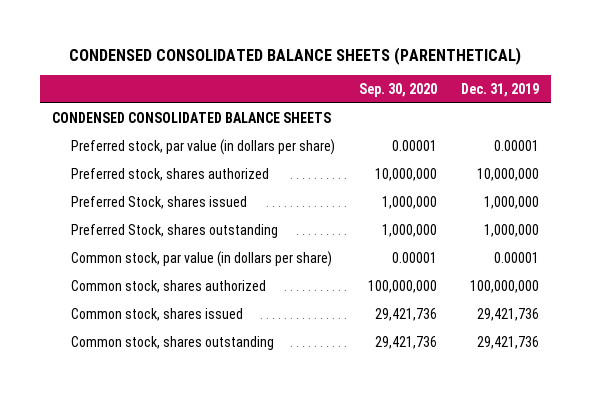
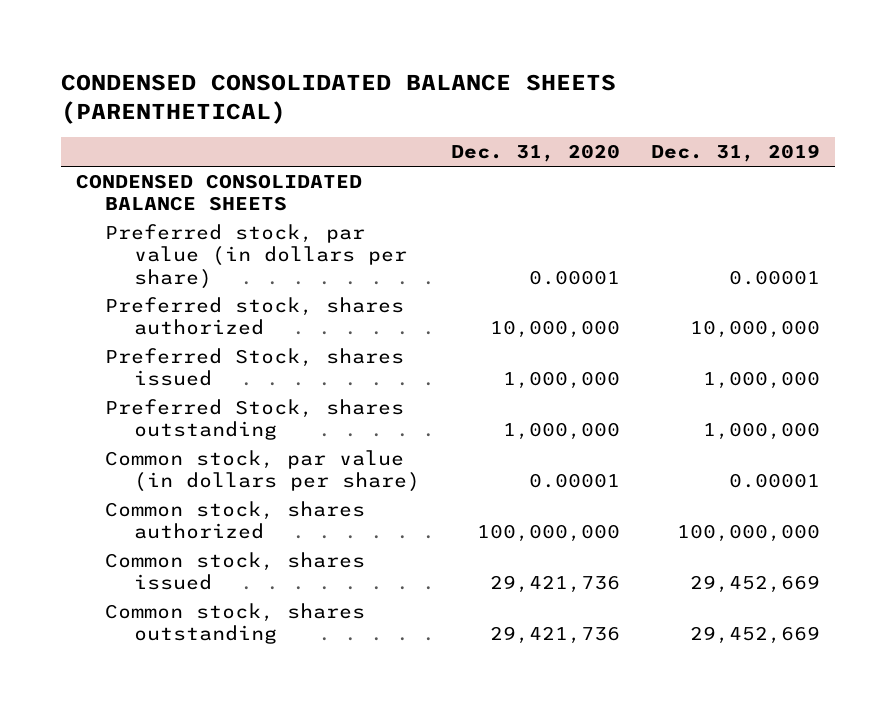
- | Sep. 30, 2020 | Dec. 31, 2019
+ | Dec. 31, 2020 | Dec. 31, 2019
- Common stock, shares issued | 29,421,736 | 29,421,736
- Common stock, shares outstanding | 29,421,736 | 29,421,736
+ Common stock, shares issued | 29,421,736 | 29,452,669
+ Common stock, shares outstanding | 29,421,736 | 29,452,669

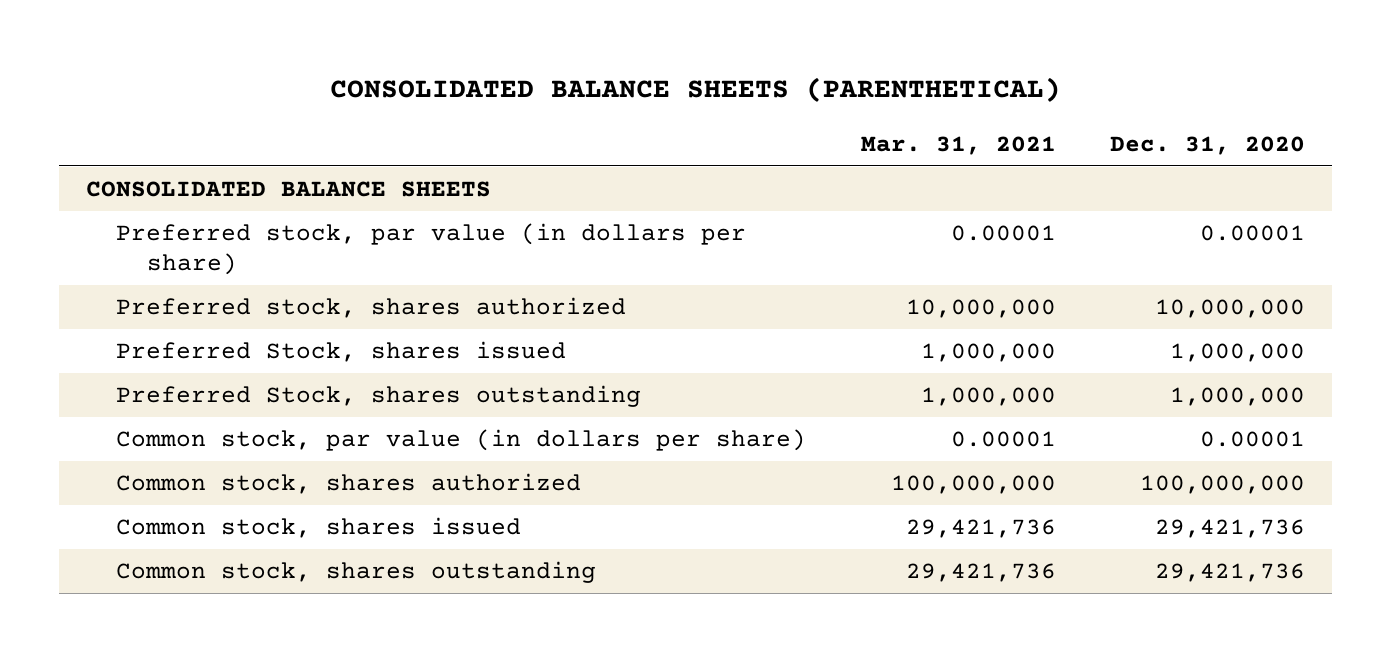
- CONDENSED CONSOLIDATED BALANCE SHEETS (PARENTHETICAL)
+ CONSOLIDATED BALANCE SHEETS (PARENTHETICAL)
- | Dec. 31, 2020 | Dec. 31, 2019
+ | Mar. 31, 2021 | Dec. 31, 2020
- CONDENSED CONSOLIDATED BALANCE SHEETS
+ CONSOLIDATED BALANCE SHEETS

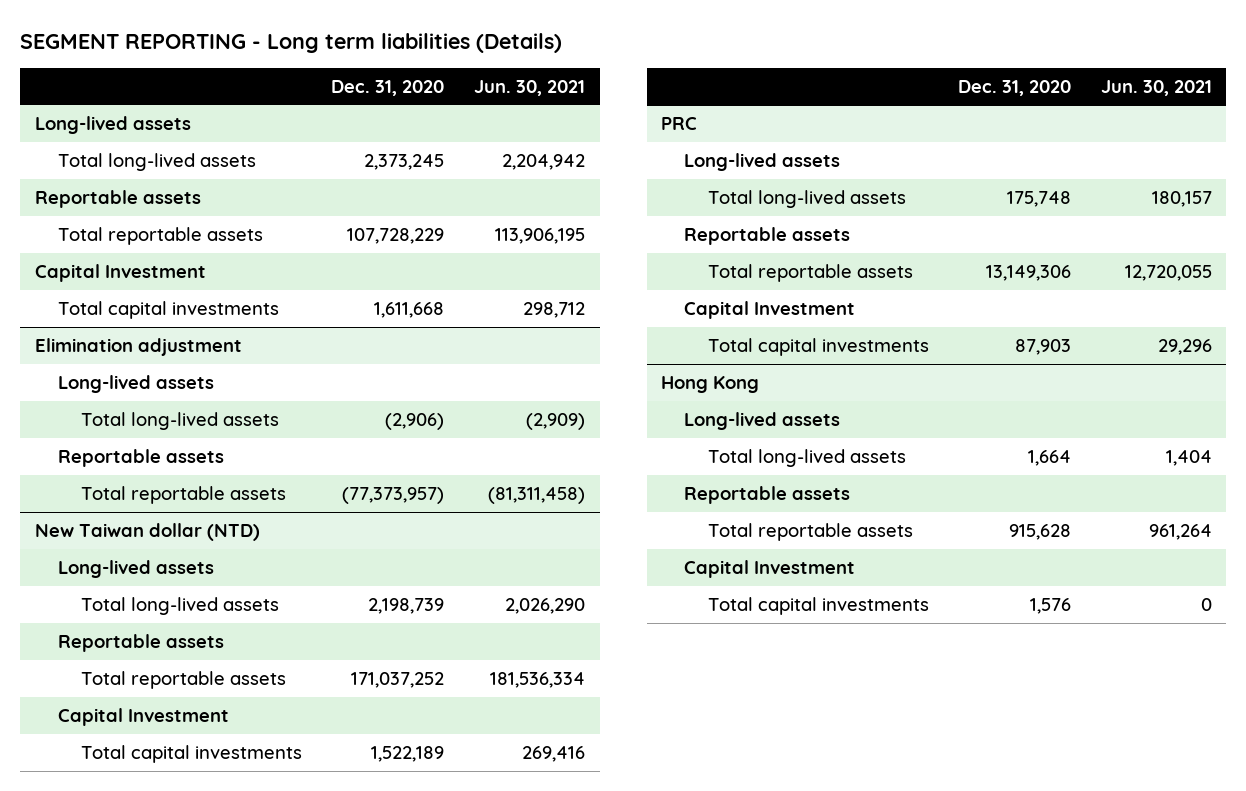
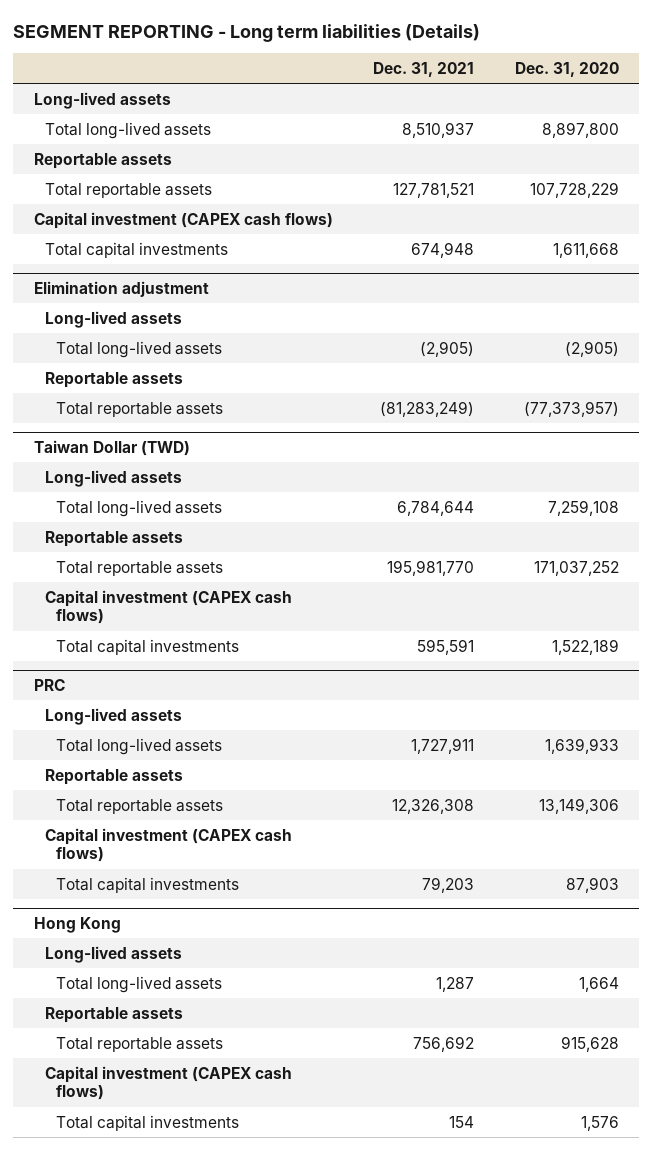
- | Dec. 31, 2020 | Jun. 30, 2021
+ | Dec. 31, 2021 | Dec. 31, 2020
- Total long-lived assets | 2,373,245 | 2,204,942
+ Total long-lived assets | 8,510,937 | 8,897,800
- Capital Investment
+ Capital investment (CAPEX cash flows)
@ Elimination adjustment
- Total long-lived assets | (2,906) | (2,909)
+ Total long-lived assets | (2,905) | (2,905)
- New Taiwan dollar (NTD)
+ Taiwan Dollar (TWD)
- Total long-lived assets | 2,198,739 | 2,026,290
+ Total long-lived assets | 6,784,644 | 7,259,108
- Capital Investment
+ Capital investment (CAPEX cash flows)
@ PRC
- Total long-lived assets | 175,748 | 180,157
+ Total long-lived assets | 1,727,911 | 1,639,933
- Capital Investment
+ Capital investment (CAPEX cash flows)
@ Hong Kong
- Capital Investment
+ Capital investment (CAPEX cash flows)

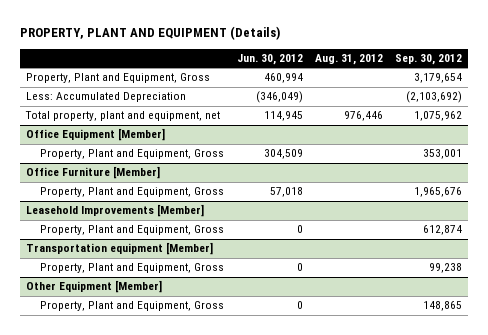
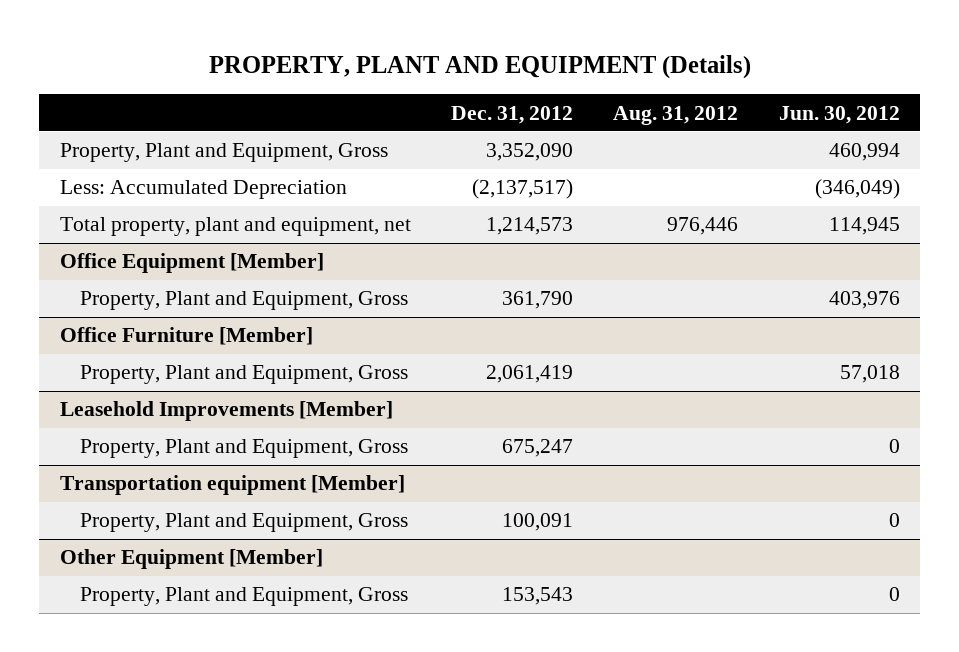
- | Jun. 30, 2012 | Aug. 31, 2012 | Sep. 30, 2012
+ | Dec. 31, 2012 | Aug. 31, 2012 | Jun. 30, 2012
@ Office Equipment [Member]
- Property, Plant and Equipment, Gross | 304,509 | | 353,001
+ Property, Plant and Equipment, Gross | 361,790 | | 403,976

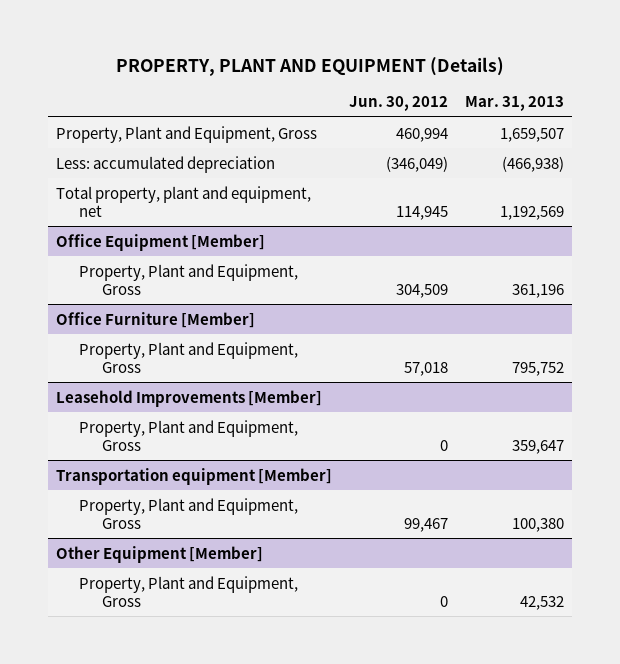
- | Dec. 31, 2012 | Aug. 31, 2012 | Jun. 30, 2012
+ | Jun. 30, 2012 | Mar. 31, 2013
- Less: Accumulated Depreciation | (2,137,517) | | (346,049)
+ Less: accumulated depreciation | (346,049) | (466,938)
@ Office Equipment [Member]
- Property, Plant and Equipment, Gross | 361,790 | | 403,976
+ Property, Plant and Equipment, Gross | 304,509 | 361,196
@ Transportation equipment [Member]
- Property, Plant and Equipment, Gross | 100,091 | | 0
+ Property, Plant and Equipment, Gross | 99,467 | 100,380

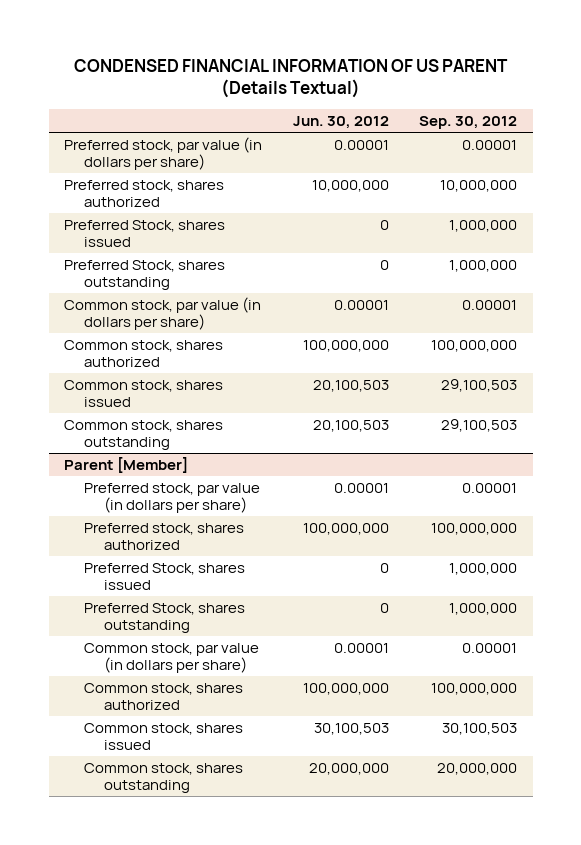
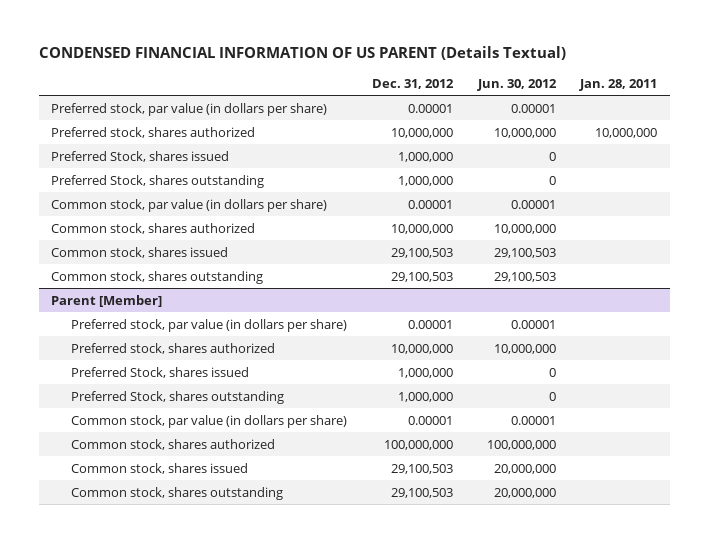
- | Jun. 30, 2012 | Sep. 30, 2012
+ | Dec. 31, 2012 | Jun. 30, 2012 | Jan. 28, 2011
- Common stock, shares authorized | 100,000,000 | 100,000,000
- Common stock, shares issued | 20,100,503 | 29,100,503
- Common stock, shares outstanding | 20,100,503 | 29,100,503
+ Common stock, shares authorized | 10,000,000 | 10,000,000 |
+ Common stock, shares issued | 29,100,503 | 29,100,503 |
+ Common stock, shares outstanding | 29,100,503 | 29,100,503 |
@ Parent [Member]
- Preferred stock, shares authorized | 100,000,000 | 100,000,000
+ Preferred stock, shares authorized | 10,000,000 | 10,000,000 |
- Common stock, shares issued | 30,100,503 | 30,100,503
+ Common stock, shares issued | 29,100,503 | 20,000,000 |

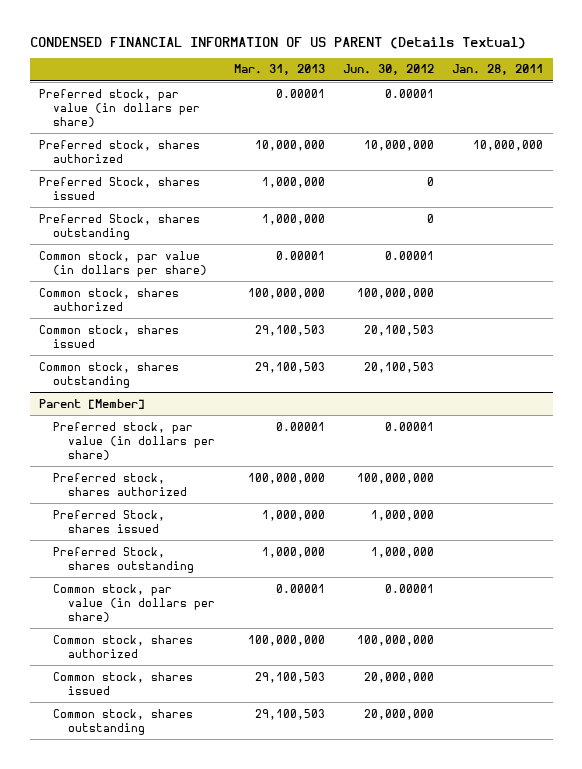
- | Dec. 31, 2012 | Jun. 30, 2012 | Jan. 28, 2011
+ | Mar. 31, 2013 | Jun. 30, 2012 | Jan. 28, 2011
- Common stock, shares authorized | 10,000,000 | 10,000,000 |
- Common stock, shares issued | 29,100,503 | 29,100,503 |
- Common stock, shares outstanding | 29,100,503 | 29,100,503 |
+ Common stock, shares authorized | 100,000,000 | 100,000,000 |
+ Common stock, shares issued | 29,100,503 | 20,100,503 |
+ Common stock, shares outstanding | 29,100,503 | 20,100,503 |
@ Parent [Member]
- Preferred stock, shares authorized | 10,000,000 | 10,000,000 |
- Preferred Stock, shares issued | 1,000,000 | 0 |
- Preferred Stock, shares outstanding | 1,000,000 | 0 |
+ Preferred stock, shares authorized | 100,000,000 | 100,000,000 |
+ Preferred Stock, shares issued | 1,000,000 | 1,000,000 |
+ Preferred Stock, shares outstanding | 1,000,000 | 1,000,000 |

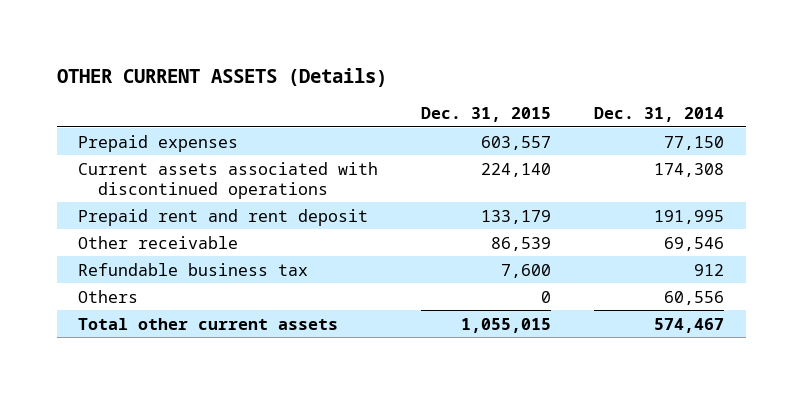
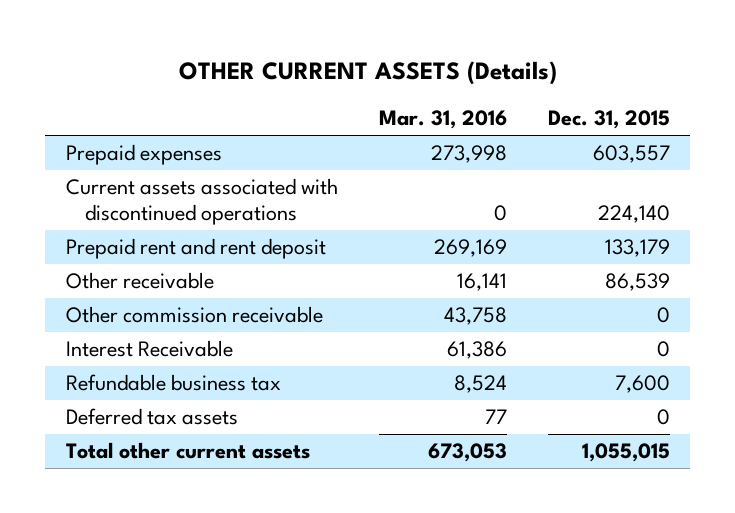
- | Dec. 31, 2015 | Dec. 31, 2014
+ | Mar. 31, 2016 | Dec. 31, 2015
+ Other commission receivable | 43,758 | 0
+ Interest Receivable | 61,386 | 0
- Others | 0 | 60,556
+ Deferred tax assets | 77 | 0

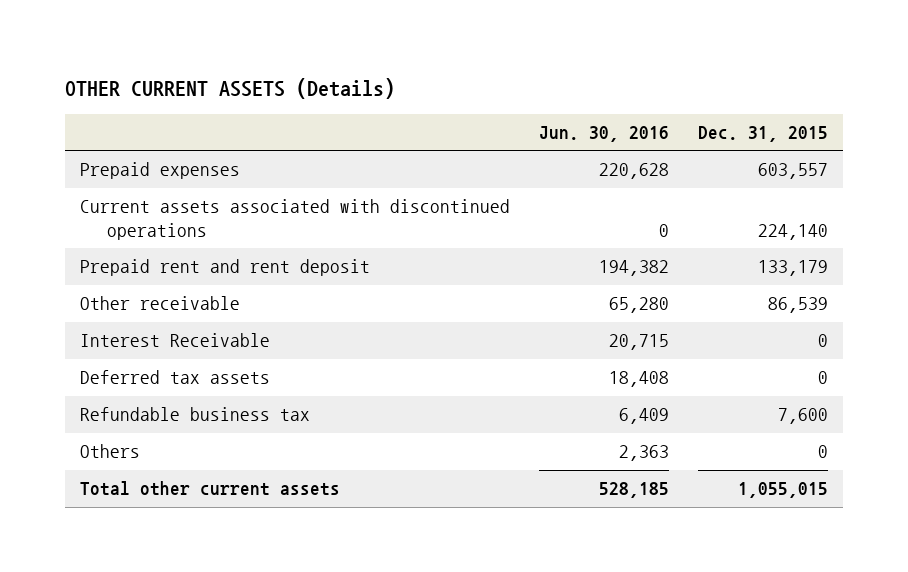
- | Mar. 31, 2016 | Dec. 31, 2015
+ | Jun. 30, 2016 | Dec. 31, 2015
- Other commission receivable | 43,758 | 0
moved down: Refundable business tax | 6,409 | 7,600
+ Others | 2,363 | 0

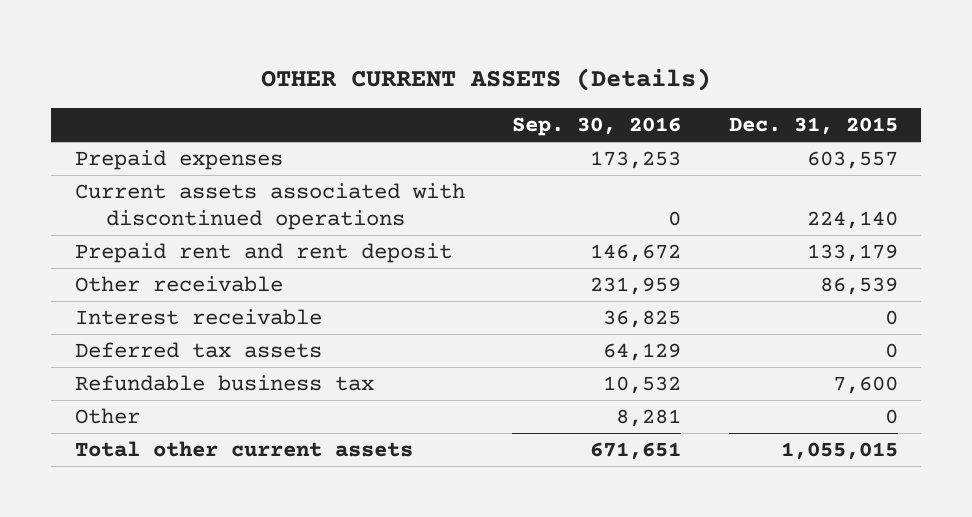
- | Jun. 30, 2016 | Dec. 31, 2015
+ | Sep. 30, 2016 | Dec. 31, 2015
- Interest Receivable | 20,715 | 0
+ Interest receivable | 36,825 | 0
- Others | 2,363 | 0
+ Other | 8,281 | 0

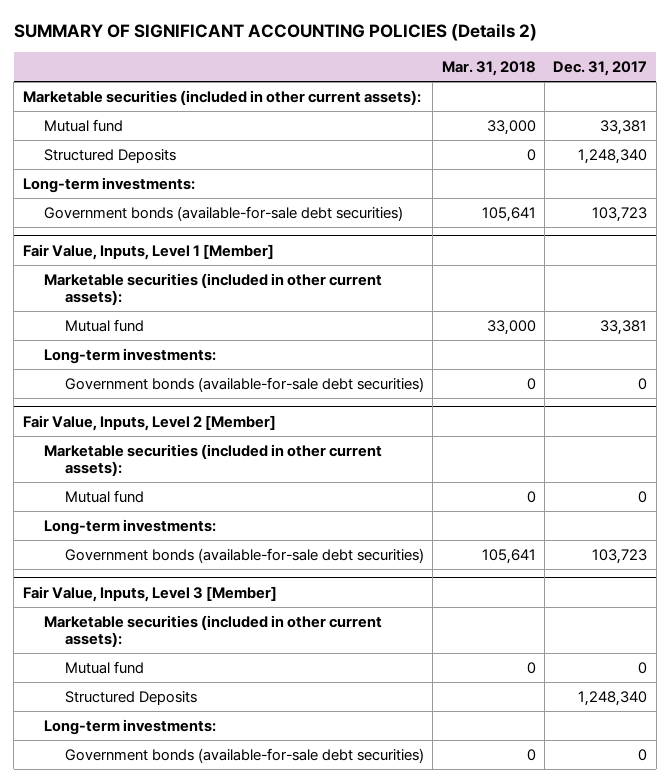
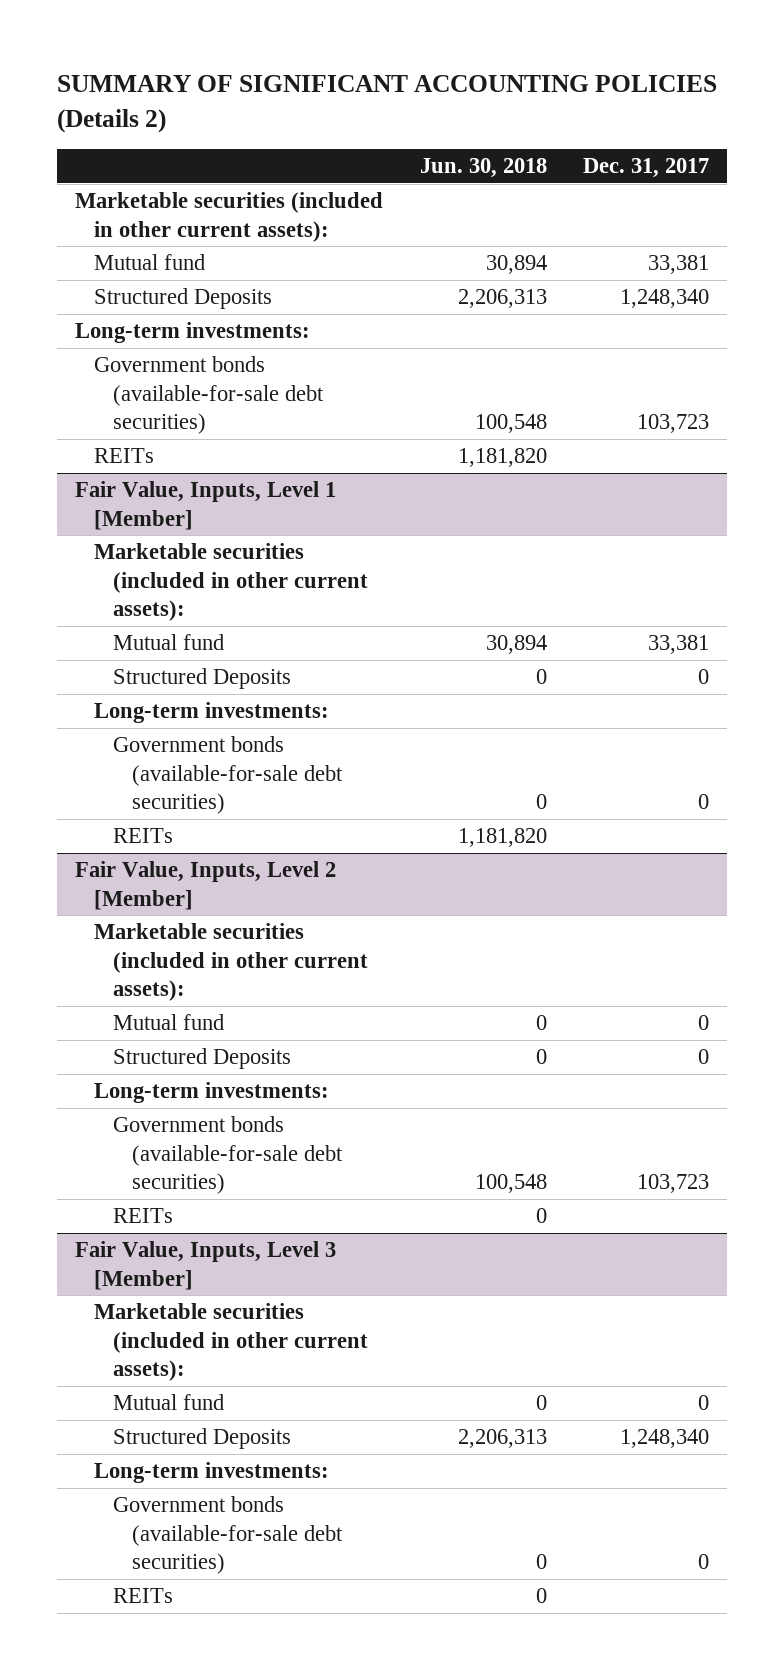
- | Mar. 31, 2018 | Dec. 31, 2017
+ | Jun. 30, 2018 | Dec. 31, 2017
+ REITs | 1,181,820 |
@ Fair Value, Inputs, Level 1 [Member]
+ Structured Deposits | 0 | 0
+ REITs | 1,181,820 |
@ Fair Value, Inputs, Level 2 [Member]
+ Structured Deposits | 0 | 0
+ REITs | 0 |
@ Fair Value, Inputs, Level 3 [Member]
+ REITs | 0 |

